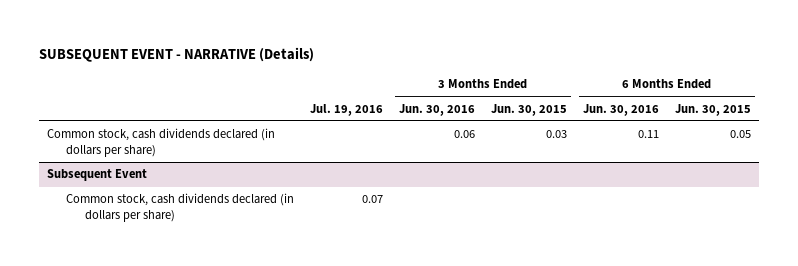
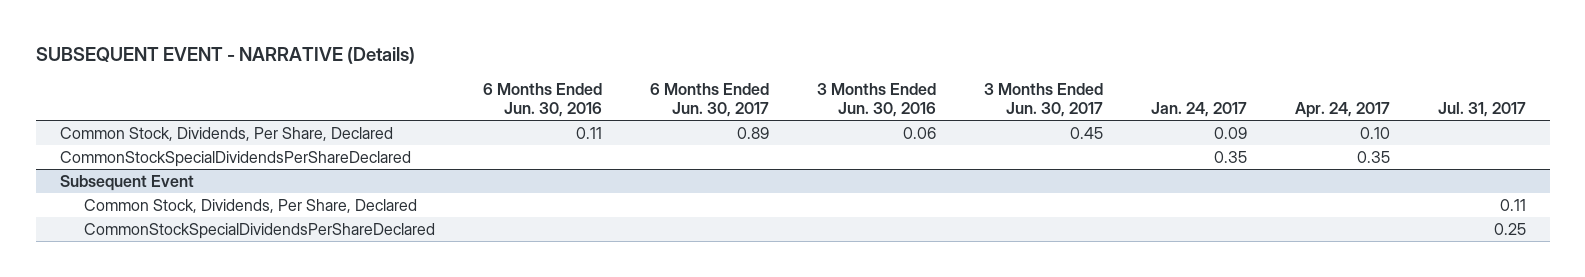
- | Jul. 19, 2016 | 3 Months Ended Jun. 30, 2016 | 3 Months Ended Jun. 30, 2015 | 6 Months Ended Jun. 30, 2016 | 6 Months Ended Jun. 30, 2015
+ | 6 Months Ended Jun. 30, 2016 | 6 Months Ended Jun. 30, 2017 | 3 Months Ended Jun. 30, 2016 | 3 Months Ended Jun. 30, 2017 | Jan. 24, 2017 | Apr. 24, 2017 | Jul. 31, 2017
- Common stock, cash dividends declared (in dollars per share) | | 0.06 | 0.03 | 0.11 | 0.05
+ Common Stock, Dividends, Per Share, Declared | 0.11 | 0.89 | 0.06 | 0.45 | 0.09 | 0.10 |
+ CommonStockSpecialDividendsPerShareDeclared | | | | | 0.35 | 0.35 |
@ Subsequent Event
- Common stock, cash dividends declared (in dollars per share) | 0.07 | | | |
+ Common Stock, Dividends, Per Share, Declared | | | | | | | 0.11
+ CommonStockSpecialDividendsPerShareDeclared | | | | | | | 0.25

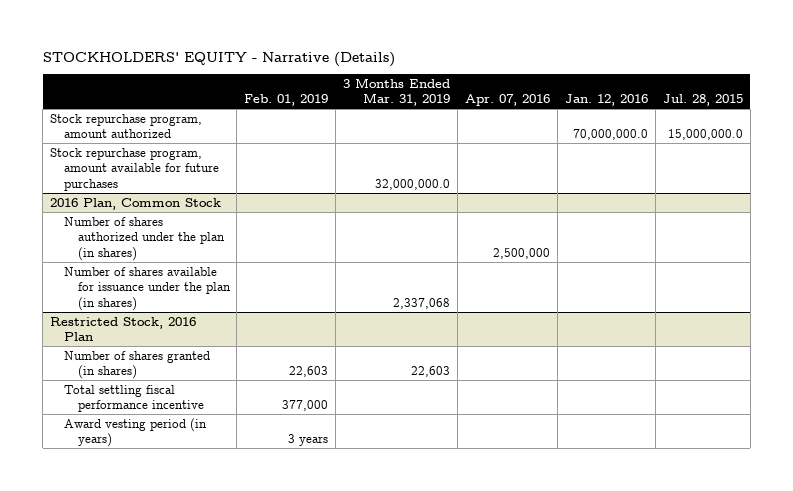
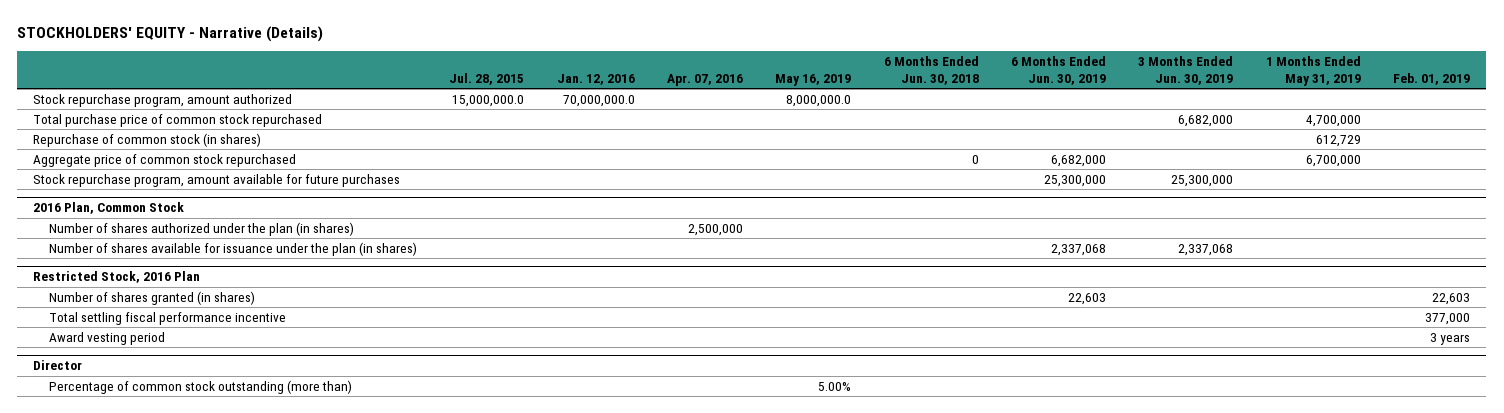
- | Feb. 01, 2019 | 3 Months Ended Mar. 31, 2019 | Apr. 07, 2016 | Jan. 12, 2016 | Jul. 28, 2015
+ | Jul. 28, 2015 | Jan. 12, 2016 | Apr. 07, 2016 | May 16, 2019 | 6 Months Ended Jun. 30, 2018 | 6 Months Ended Jun. 30, 2019 | 3 Months Ended Jun. 30, 2019 | 1 Months Ended May 31, 2019 | Feb. 01, 2019
+ Total purchase price of common stock repurchased | | | | | | | 6,682,000 | 4,700,000 |
+ Repurchase of common stock (in shares) | | | | | | | | 612,729 |
+ Aggregate price of common stock repurchased | | | | | 0 | 6,682,000 | | 6,700,000 |
@ Restricted Stock, 2016 Plan
- Award vesting period (in years) | 3 years | | | |
+ Award vesting period | | | | | | | | | 3 years
+ Director
+ Percentage of common stock outstanding (more than) | | | | 5.00% | | | | |

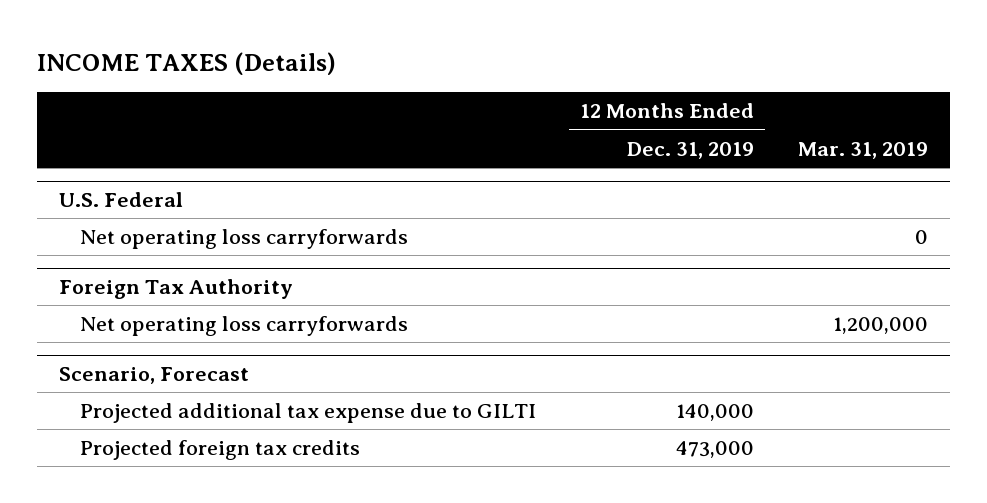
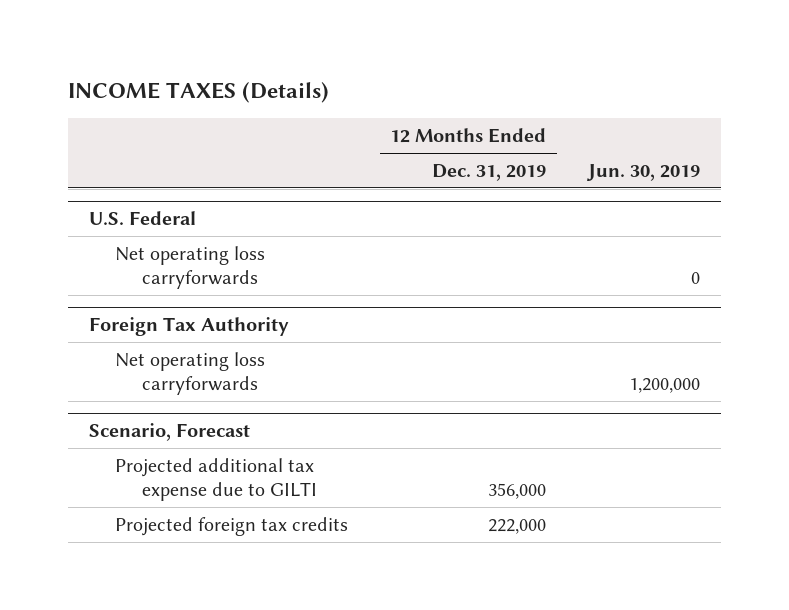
- | 12 Months Ended Dec. 31, 2019 | Mar. 31, 2019
+ | 12 Months Ended Dec. 31, 2019 | Jun. 30, 2019
@ Scenario, Forecast
- Projected additional tax expense due to GILTI | 140,000 |
- Projected foreign tax credits | 473,000 |
+ Projected additional tax expense due to GILTI | 356,000 |
+ Projected foreign tax credits | 222,000 |

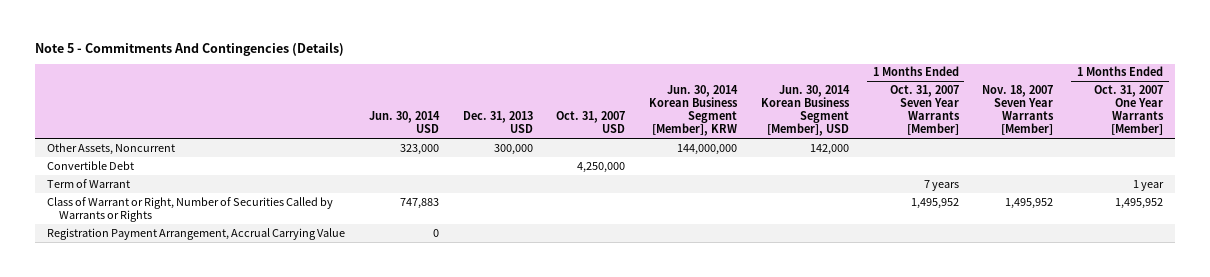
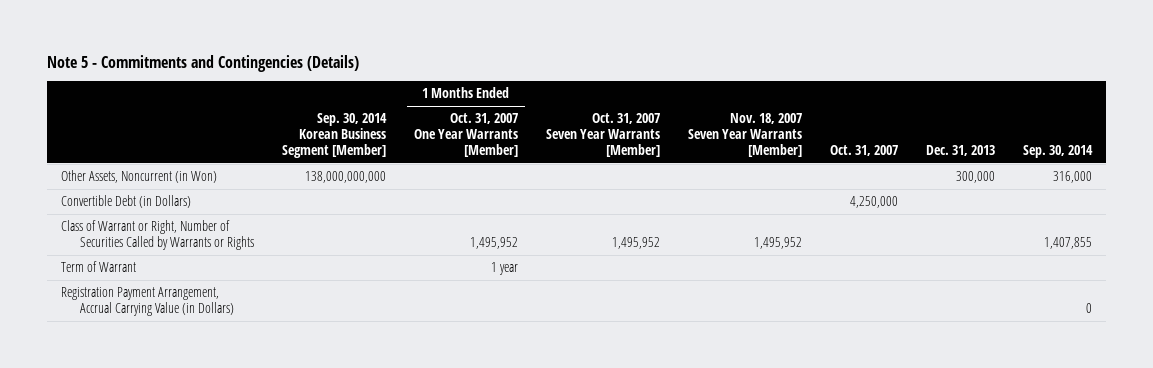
- Note 5 - Commitments And Contingencies (Details)
+ Note 5 - Commitments and Contingencies (Details)
- | Jun. 30, 2014 USD | Dec. 31, 2013 USD | Oct. 31, 2007 USD | Jun. 30, 2014 Korean Business Segment [Member], KRW | Jun. 30, 2014 Korean Business Segment [Member], USD | 1 Months Ended Oct. 31, 2007 Seven Year Warrants [Member] | Nov. 18, 2007 Seven Year Warrants [Member] | 1 Months Ended Oct. 31, 2007 One Year Warrants [Member]
+ | Sep. 30, 2014 Korean Business Segment [Member] | 1 Months Ended Oct. 31, 2007 One Year Warrants [Member] | Oct. 31, 2007 Seven Year Warrants [Member] | Nov. 18, 2007 Seven Year Warrants [Member] | Oct. 31, 2007 | Dec. 31, 2013 | Sep. 30, 2014
- Other Assets, Noncurrent | 323,000 | 300,000 | | 144,000,000 | 142,000 | | |
- Convertible Debt | | | 4,250,000 | | | | |
+ Other Assets, Noncurrent (in Won) | 138,000,000,000 | | | | | 300,000 | 316,000
+ Convertible Debt (in Dollars) | | | | | 4,250,000 | |
- Registration Payment Arrangement, Accrual Carrying Value | 0 | | | | | | |
moved down: Term of Warrant | | 1 year | | | | |
+ Registration Payment Arrangement, Accrual Carrying Value (in Dollars) | | | | | | | 0

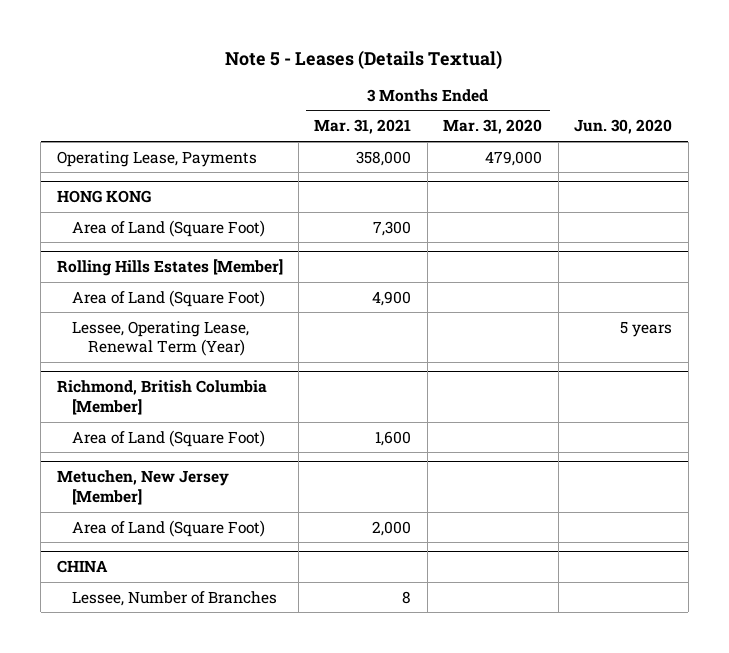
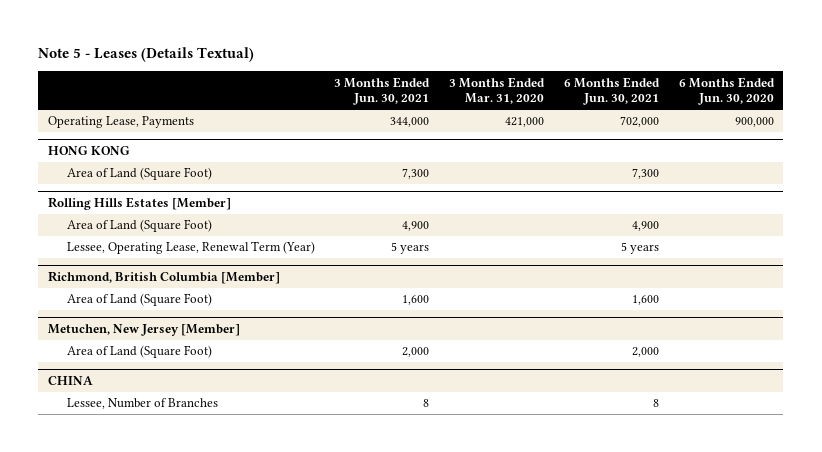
- | 3 Months Ended Mar. 31, 2021 | 3 Months Ended Mar. 31, 2020 | Jun. 30, 2020
+ | 3 Months Ended Jun. 30, 2021 | 3 Months Ended Mar. 31, 2020 | 6 Months Ended Jun. 30, 2021 | 6 Months Ended Jun. 30, 2020
- Operating Lease, Payments | 358,000 | 479,000 |
+ Operating Lease, Payments | 344,000 | 421,000 | 702,000 | 900,000

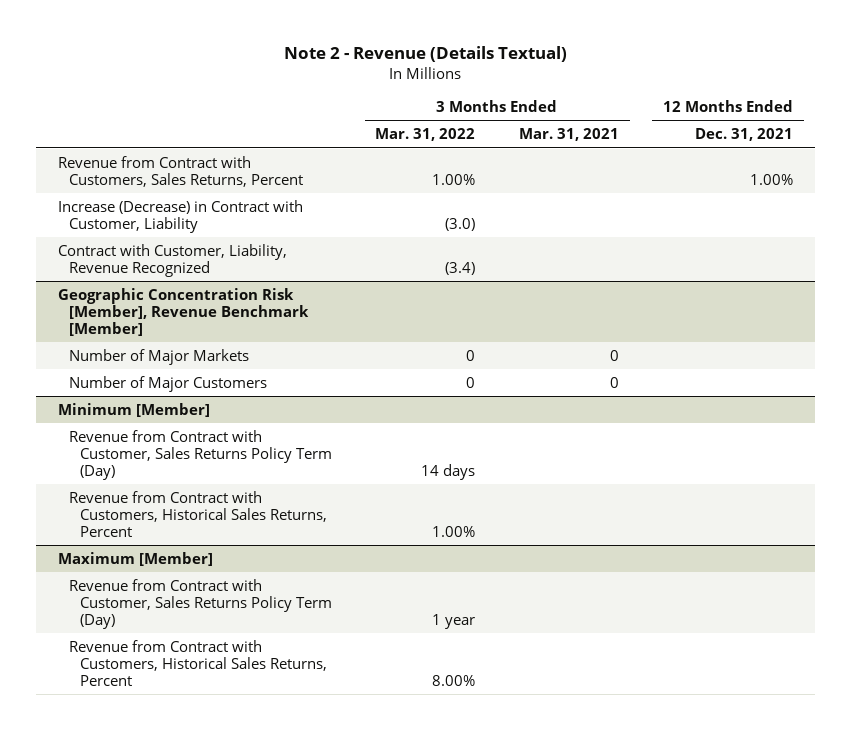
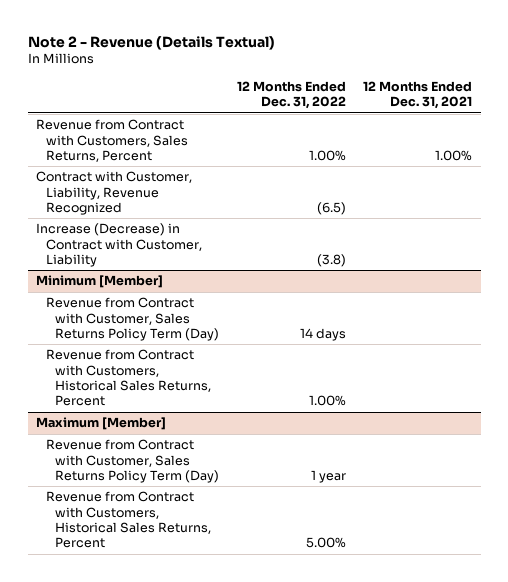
- | 3 Months Ended Mar. 31, 2022 | 3 Months Ended Mar. 31, 2021 | 12 Months Ended Dec. 31, 2021
+ | 12 Months Ended Dec. 31, 2022 | 12 Months Ended Dec. 31, 2021
- Geographic Concentration Risk [Member], Revenue Benchmark [Member]
- Number of Major Markets | 0 | 0 |
- Number of Major Customers | 0 | 0 |
moved down: Increase (Decrease) in Contract with Customer, Liability | (3.8) |

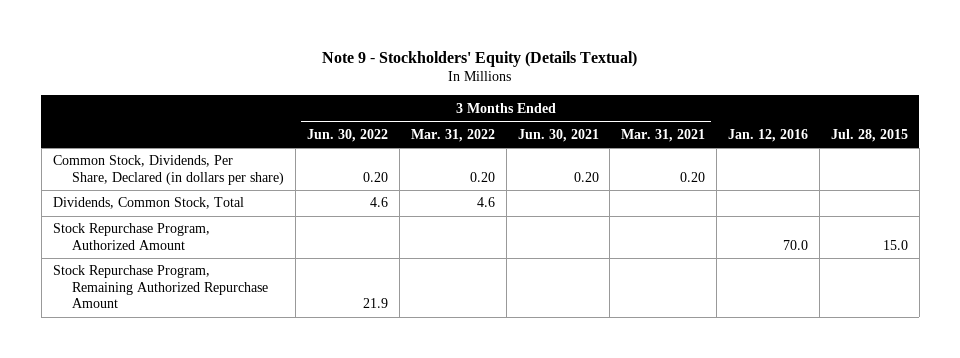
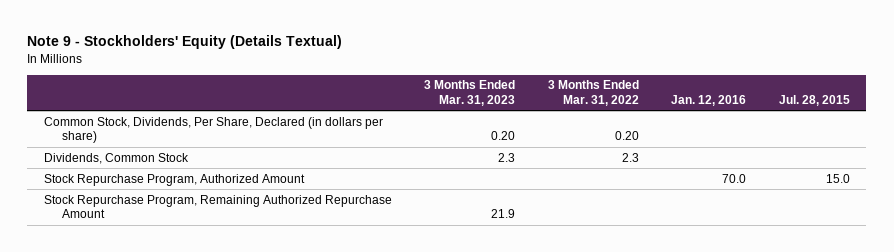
- | 3 Months Ended Jun. 30, 2022 | 3 Months Ended Mar. 31, 2022 | 3 Months Ended Jun. 30, 2021 | 3 Months Ended Mar. 31, 2021 | Jan. 12, 2016 | Jul. 28, 2015
+ | 3 Months Ended Mar. 31, 2023 | 3 Months Ended Mar. 31, 2022 | Jan. 12, 2016 | Jul. 28, 2015
- Dividends, Common Stock, Total | 4.6 | 4.6 | | | |
+ Dividends, Common Stock | 2.3 | 2.3 | |

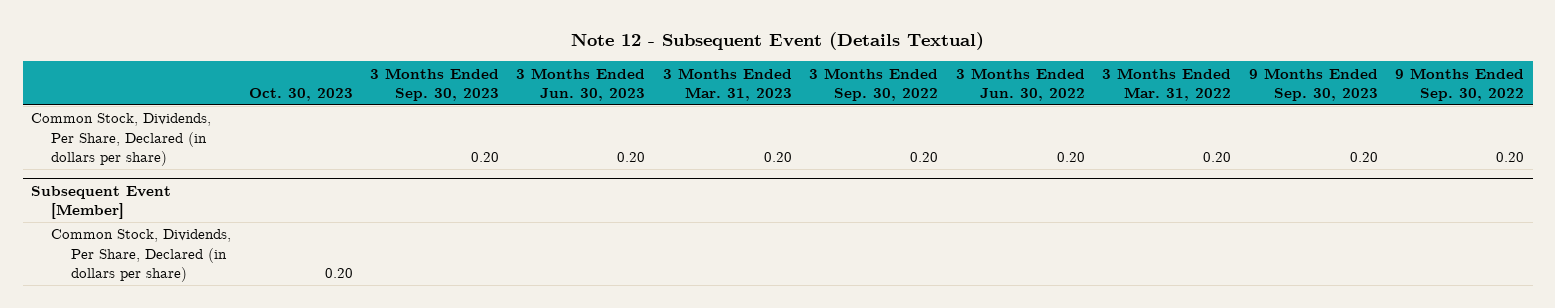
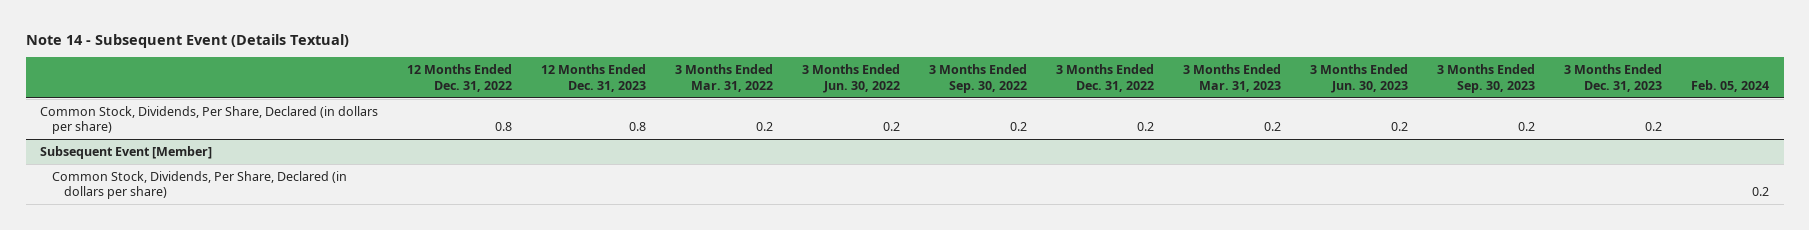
- Note 12 - Subsequent Event (Details Textual)
+ Note 14 - Subsequent Event (Details Textual)
- | Oct. 30, 2023 | 3 Months Ended Sep. 30, 2023 | 3 Months Ended Jun. 30, 2023 | 3 Months Ended Mar. 31, 2023 | 3 Months Ended Sep. 30, 2022 | 3 Months Ended Jun. 30, 2022 | 3 Months Ended Mar. 31, 2022 | 9 Months Ended Sep. 30, 2023 | 9 Months Ended Sep. 30, 2022
+ | 12 Months Ended Dec. 31, 2022 | 12 Months Ended Dec. 31, 2023 | 3 Months Ended Mar. 31, 2022 | 3 Months Ended Jun. 30, 2022 | 3 Months Ended Sep. 30, 2022 | 3 Months Ended Dec. 31, 2022 | 3 Months Ended Mar. 31, 2023 | 3 Months Ended Jun. 30, 2023 | 3 Months Ended Sep. 30, 2023 | 3 Months Ended Dec. 31, 2023 | Feb. 05, 2024
- Common Stock, Dividends, Per Share, Declared (in dollars per share) | | 0.20 | 0.20 | 0.20 | 0.20 | 0.20 | 0.20 | 0.20 | 0.20
+ Common Stock, Dividends, Per Share, Declared (in dollars per share) | 0.8 | 0.8 | 0.2 | 0.2 | 0.2 | 0.2 | 0.2 | 0.2 | 0.2 | 0.2 |

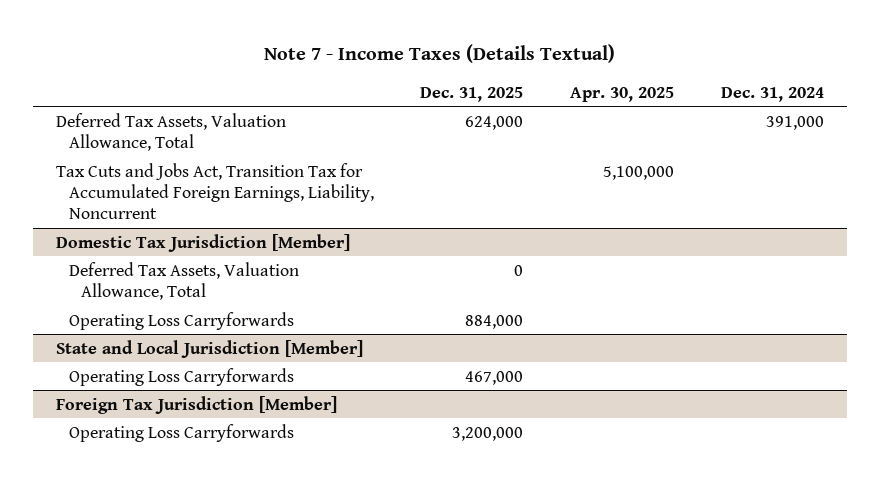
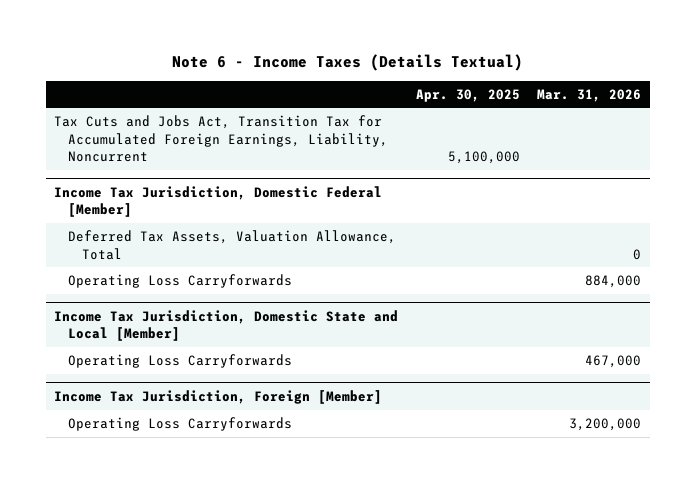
- Note 7 - Income Taxes (Details Textual)
+ Note 6 - Income Taxes (Details Textual)
- | Dec. 31, 2025 | Apr. 30, 2025 | Dec. 31, 2024
+ | Apr. 30, 2025 | Mar. 31, 2026
- Deferred Tax Assets, Valuation Allowance, Total | 624,000 | | 391,000
- Domestic Tax Jurisdiction [Member]
+ Income Tax Jurisdiction, Domestic Federal [Member]
- State and Local Jurisdiction [Member]
+ Income Tax Jurisdiction, Domestic State and Local [Member]
- Foreign Tax Jurisdiction [Member]
+ Income Tax Jurisdiction, Foreign [Member]

